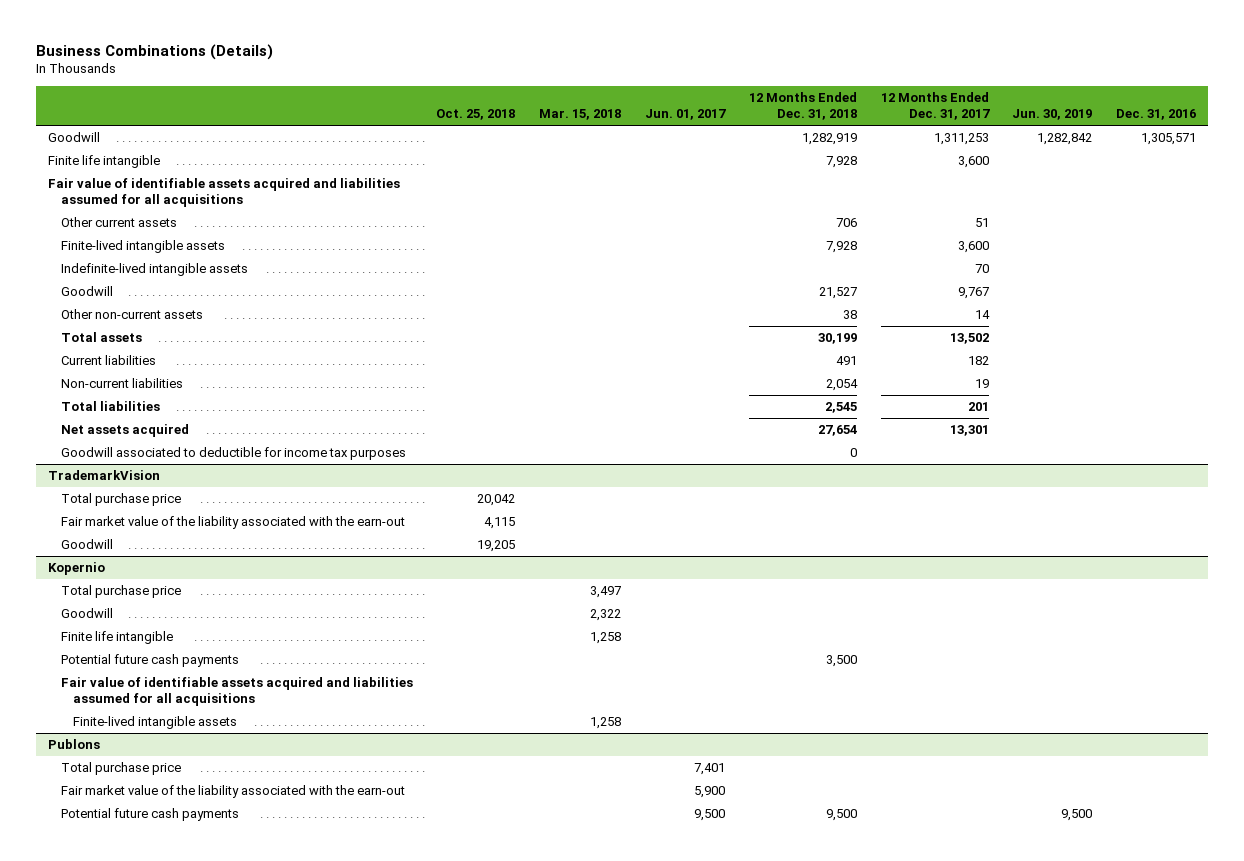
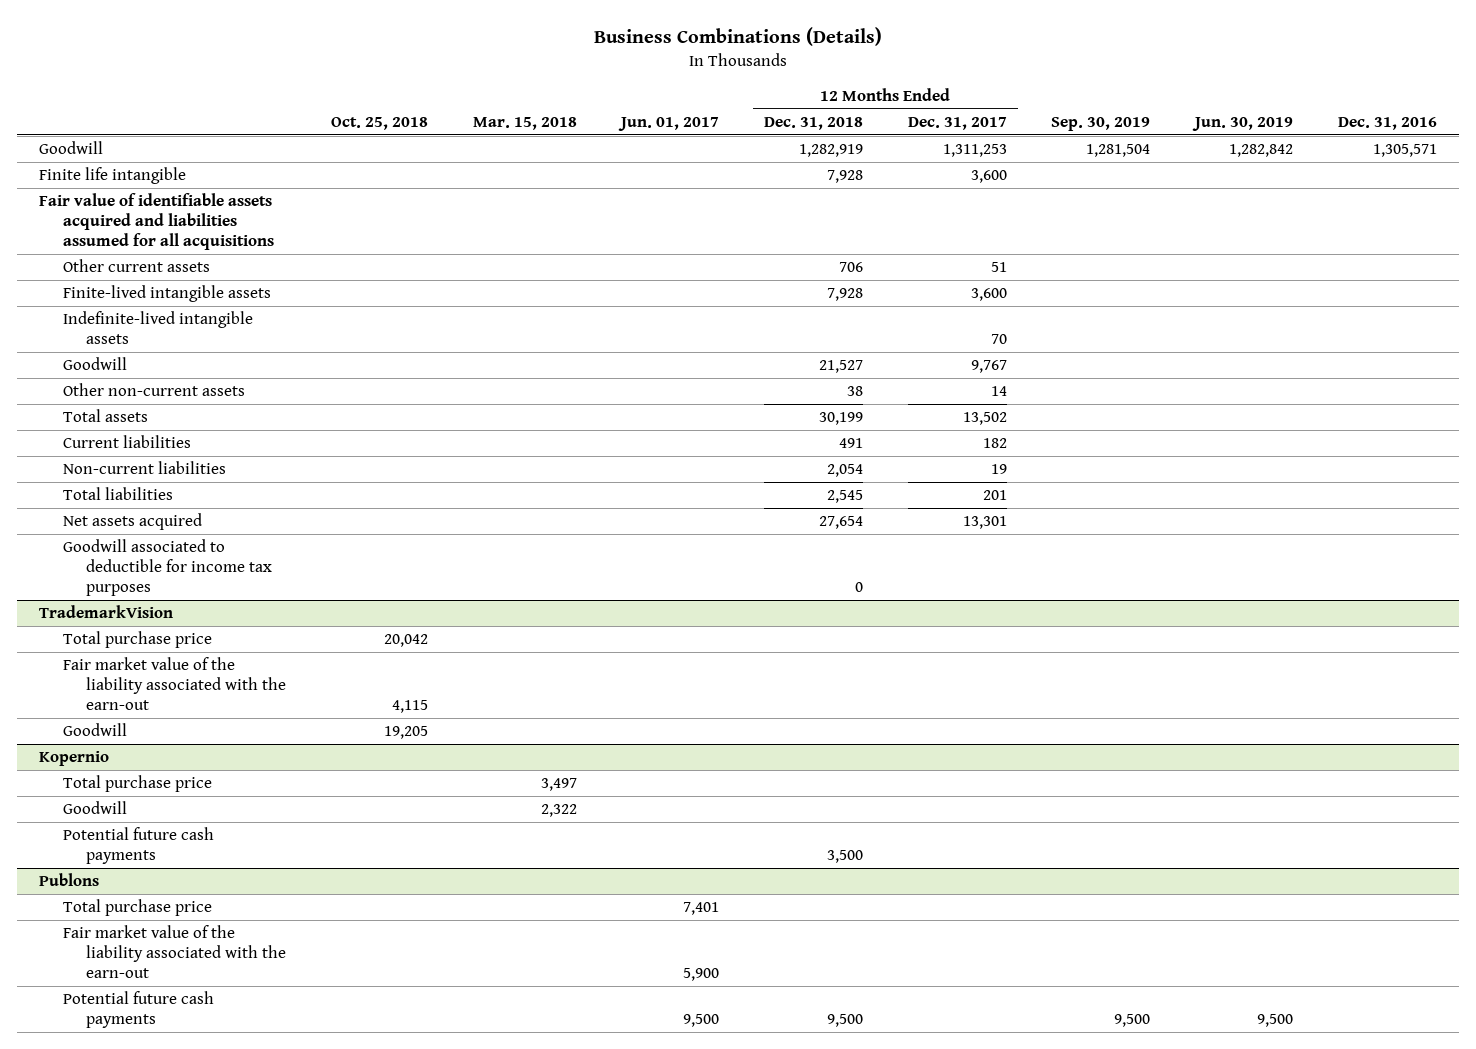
- | Oct. 25, 2018 | Mar. 15, 2018 | Jun. 01, 2017 | 12 Months Ended Dec. 31, 2018 | 12 Months Ended Dec. 31, 2017 | Jun. 30, 2019 | Dec. 31, 2016
+ | Oct. 25, 2018 | Mar. 15, 2018 | Jun. 01, 2017 | 12 Months Ended Dec. 31, 2018 | 12 Months Ended Dec. 31, 2017 | Sep. 30, 2019 | Jun. 30, 2019 | Dec. 31, 2016
@ Kopernio
- Finite life intangible | | 1,258 | | | | |
- Fair value of identifiable assets acquired and liabilities assumed for all acquisitions
- Finite-lived intangible assets | | 1,258 | | | | |

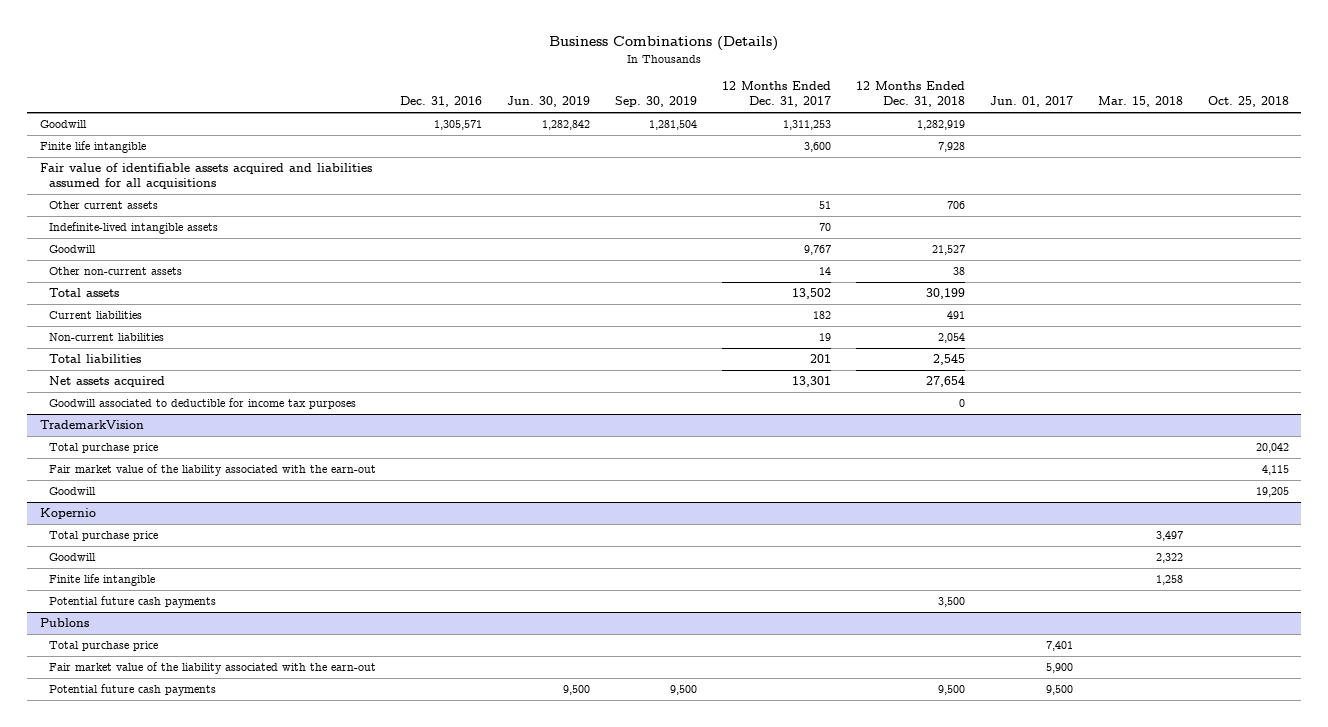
- | Oct. 25, 2018 | Mar. 15, 2018 | Jun. 01, 2017 | 12 Months Ended Dec. 31, 2018 | 12 Months Ended Dec. 31, 2017 | Sep. 30, 2019 | Jun. 30, 2019 | Dec. 31, 2016
+ | Dec. 31, 2016 | Jun. 30, 2019 | Sep. 30, 2019 | 12 Months Ended Dec. 31, 2017 | 12 Months Ended Dec. 31, 2018 | Jun. 01, 2017 | Mar. 15, 2018 | Oct. 25, 2018
- Finite-lived intangible assets | | | | 7,928 | 3,600 | | |
@ Kopernio
+ Finite life intangible | | | | | | | 1,258 |

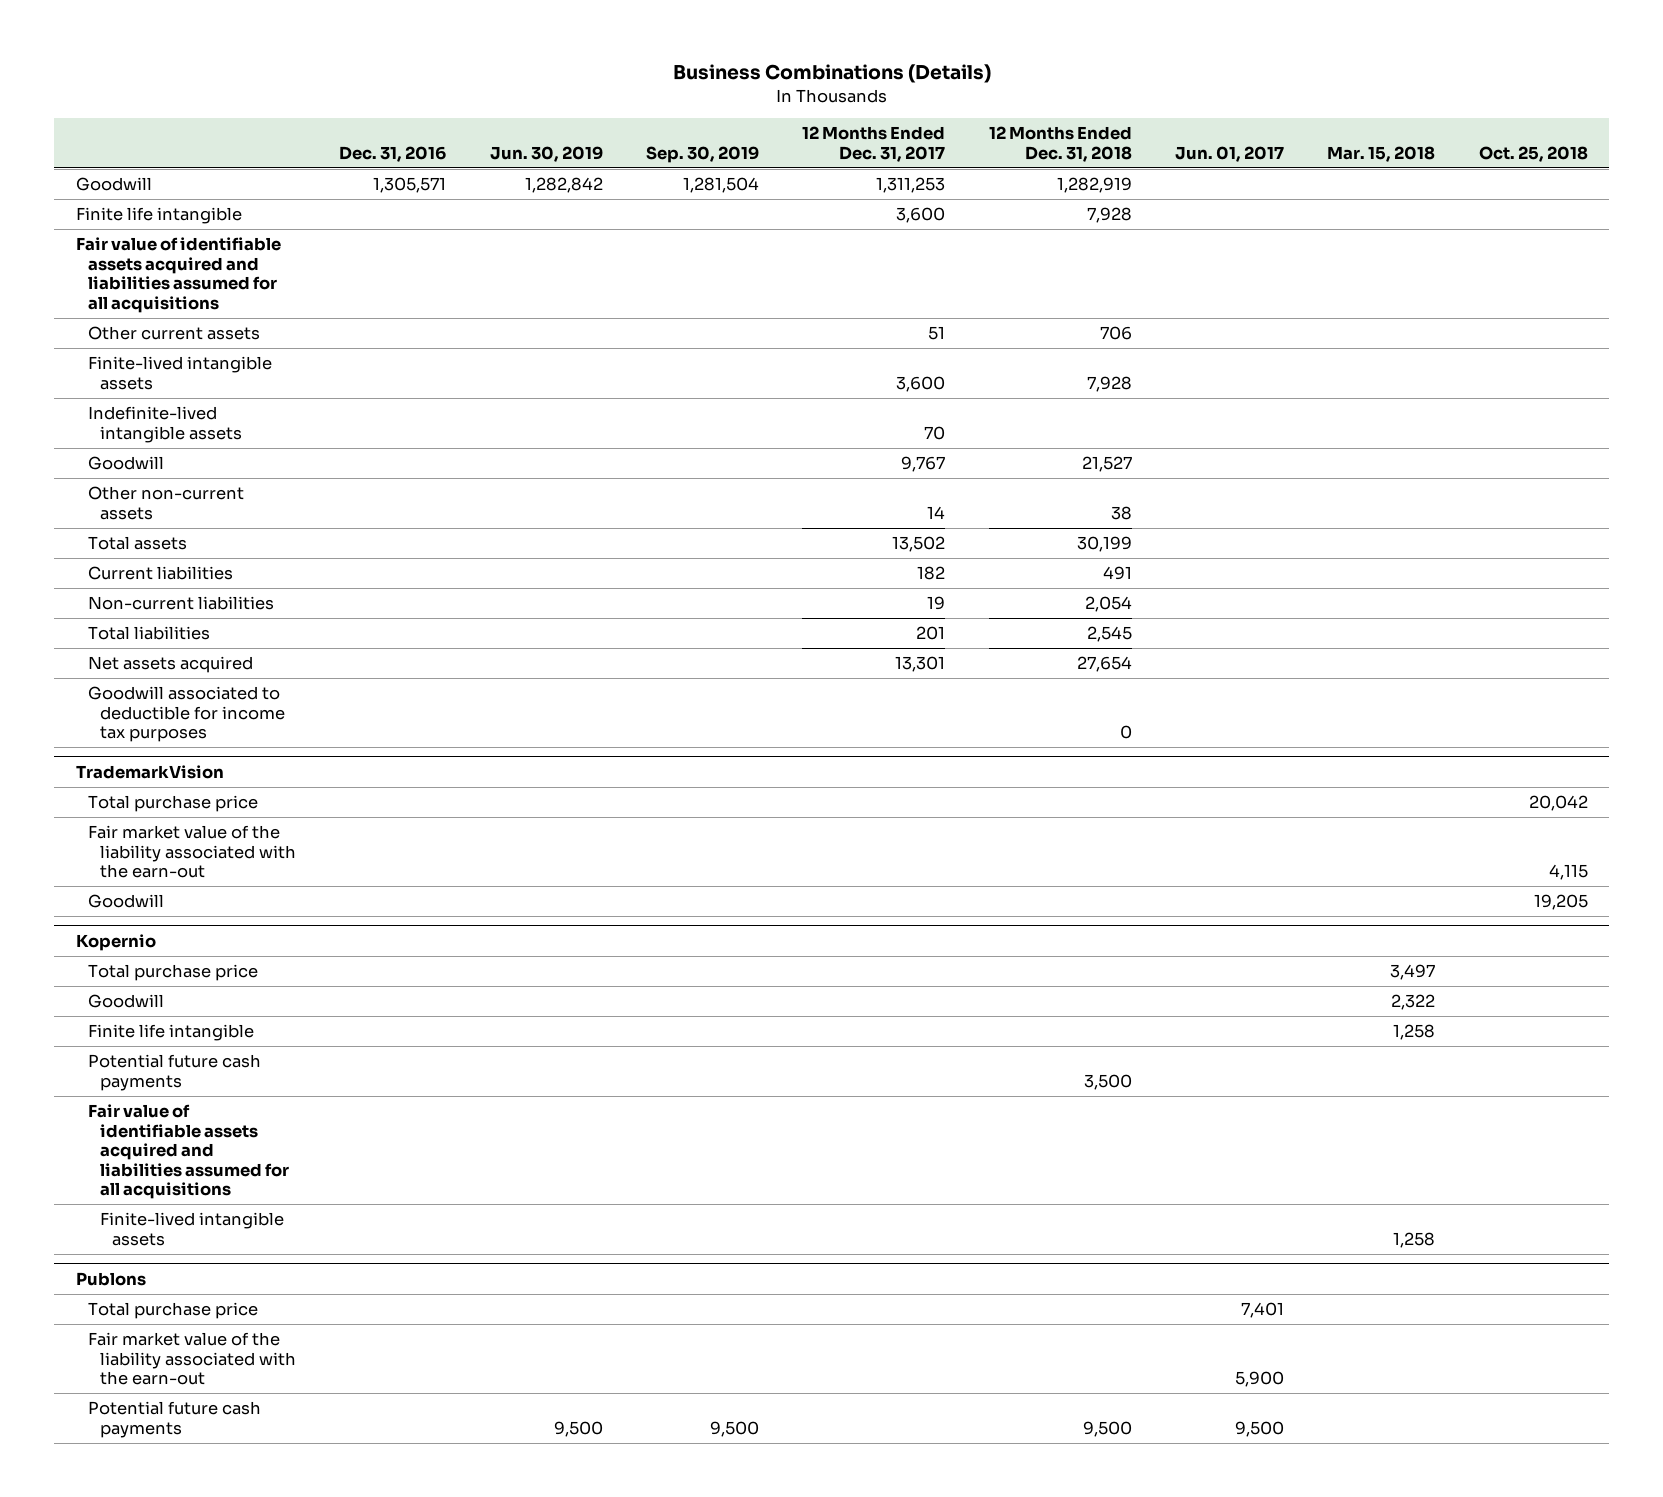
+ Finite-lived intangible assets | | | | 3,600 | 7,928 | | |
@ Kopernio
+ Fair value of identifiable assets acquired and liabilities assumed for all acquisitions
+ Finite-lived intangible assets | | | | | | | 1,258 |

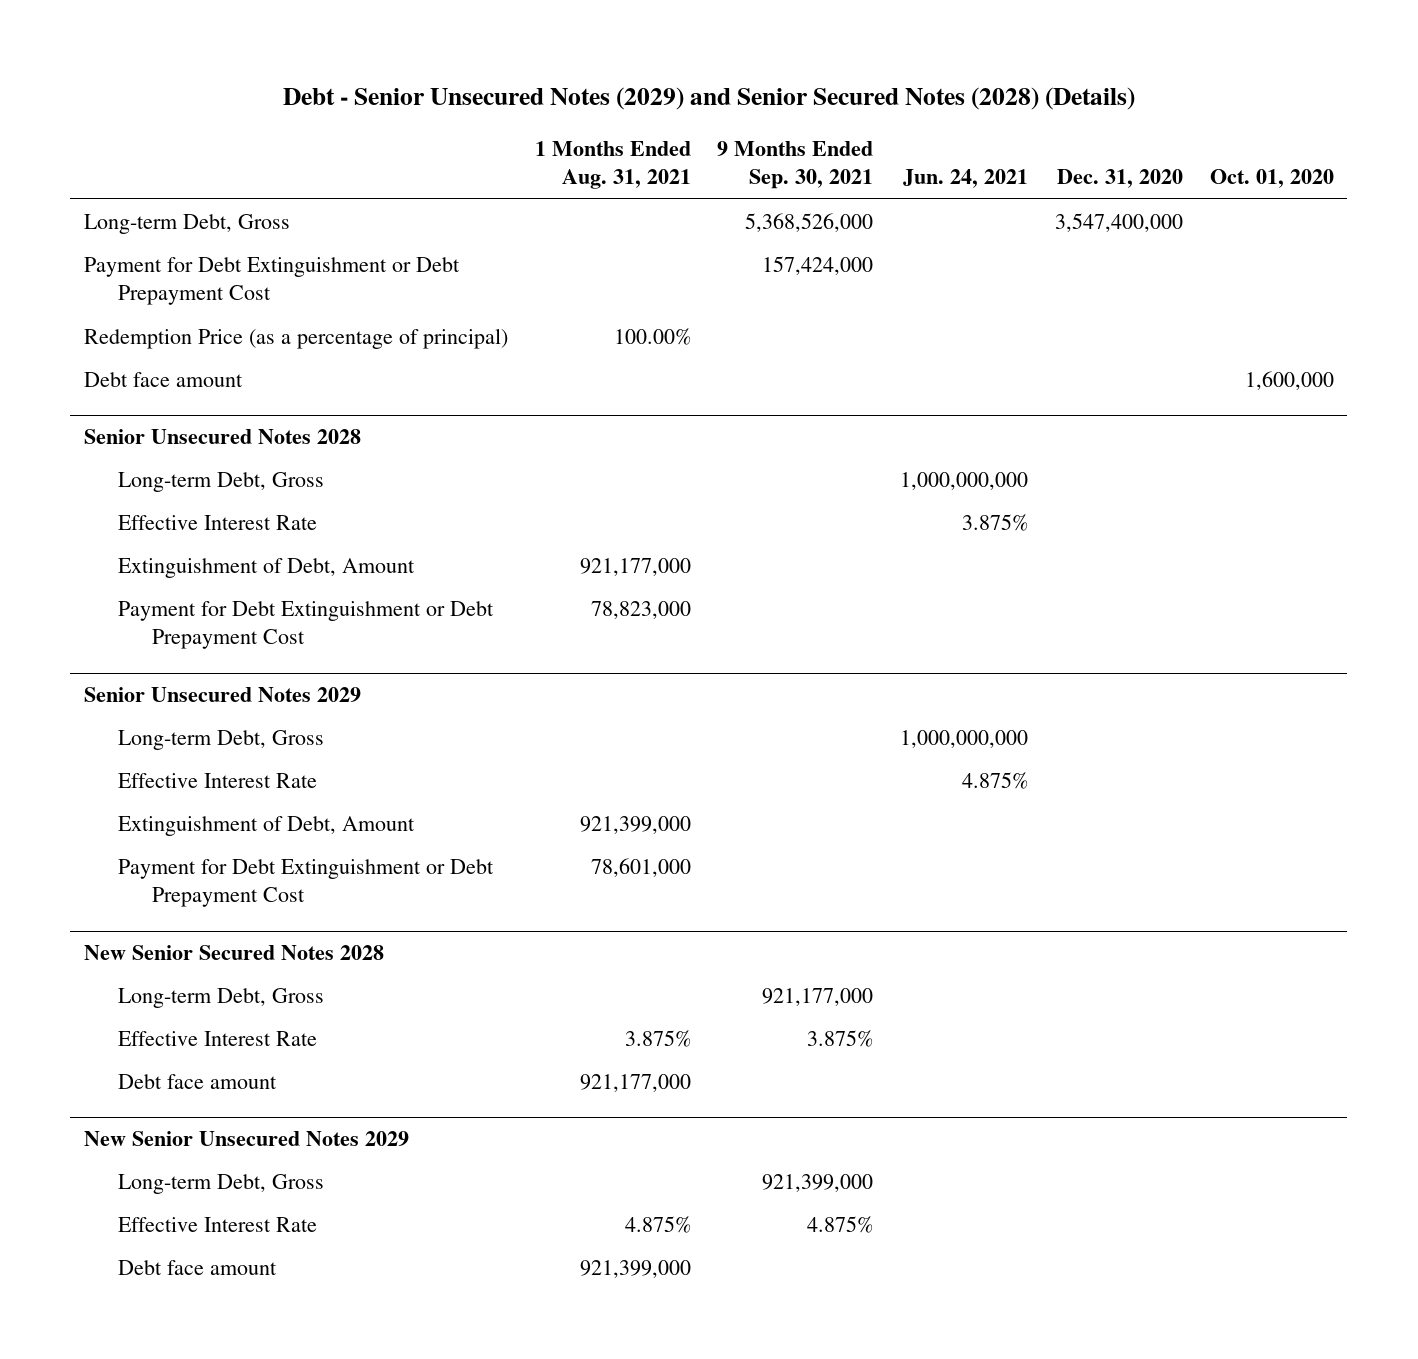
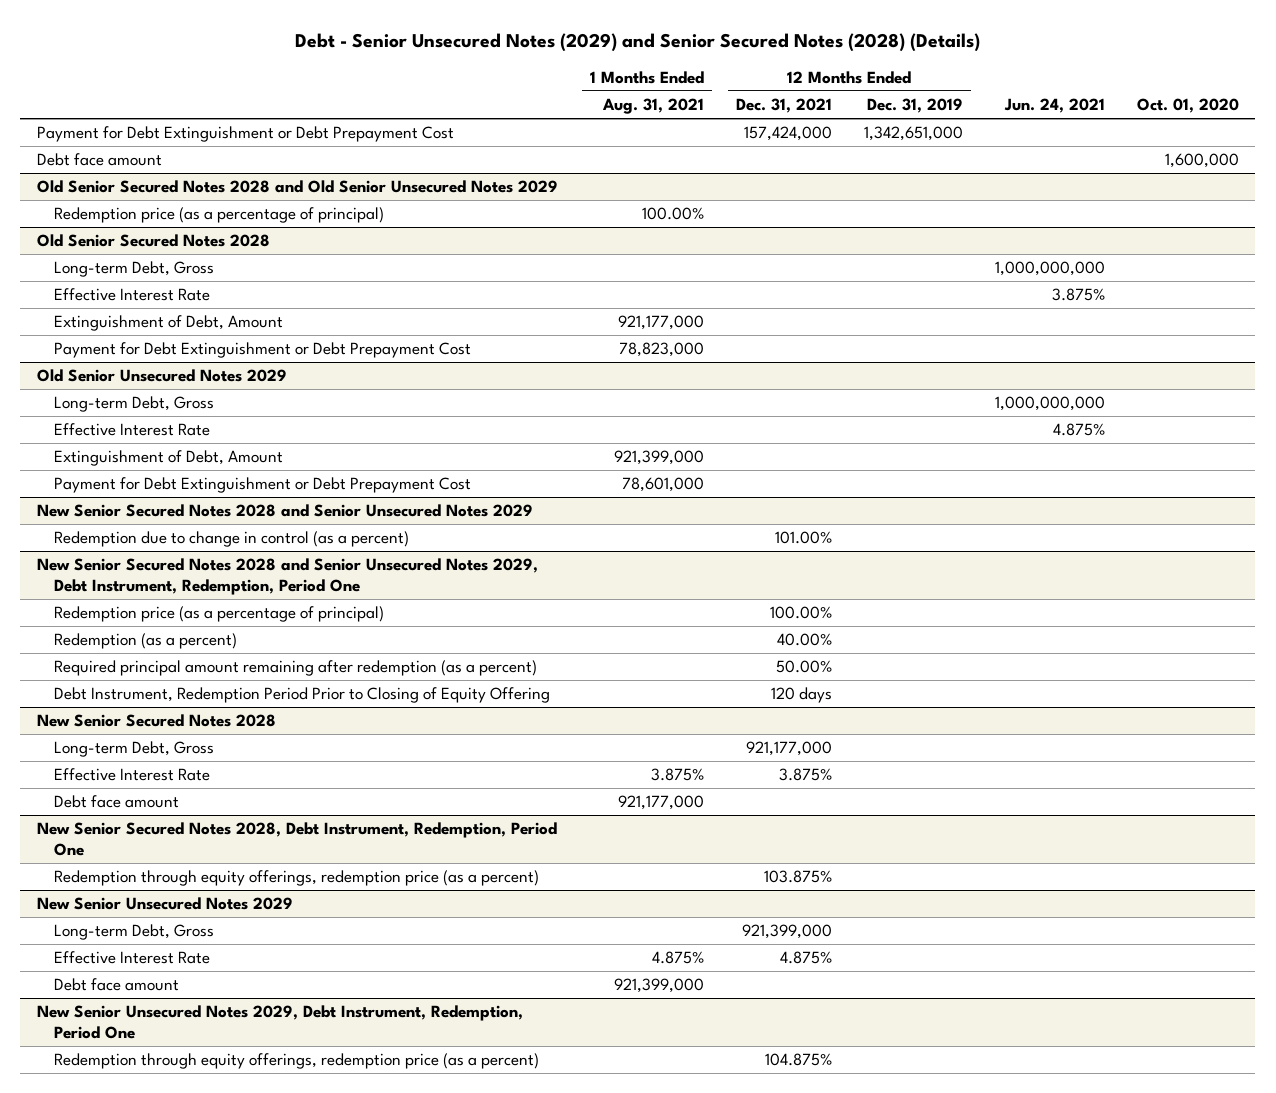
- | 1 Months Ended Aug. 31, 2021 | 9 Months Ended Sep. 30, 2021 | Jun. 24, 2021 | Dec. 31, 2020 | Oct. 01, 2020
+ | 1 Months Ended Aug. 31, 2021 | 12 Months Ended Dec. 31, 2021 | 12 Months Ended Dec. 31, 2019 | Jun. 24, 2021 | Oct. 01, 2020
- Long-term Debt, Gross | | 5,368,526,000 | | 3,547,400,000 |
- Redemption Price (as a percentage of principal) | 100.00% | | | |
- Senior Unsecured Notes 2028
+ Old Senior Secured Notes 2028 and Old Senior Unsecured Notes 2029
+ Redemption price (as a percentage of principal) | 100.00% | | | |
+ Old Senior Secured Notes 2028
- Senior Unsecured Notes 2029
+ Old Senior Unsecured Notes 2029
+ New Senior Secured Notes 2028 and Senior Unsecured Notes 2029
+ Redemption due to change in control (as a percent) | | 101.00% | | |
+ New Senior Secured Notes 2028 and Senior Unsecured Notes 2029, Debt Instrument, Redemption, Period One
+ Redemption price (as a percentage of principal) | | 100.00% | | |
+ Redemption (as a percent) | | 40.00% | | |
+ Required principal amount remaining after redemption (as a percent) | | 50.00% | | |
+ Debt Instrument, Redemption Period Prior to Closing of Equity Offering | | 120 days | | |
+ New Senior Secured Notes 2028, Debt Instrument, Redemption, Period One
+ Redemption through equity offerings, redemption price (as a percent) | | 103.875% | | |
+ New Senior Unsecured Notes 2029, Debt Instrument, Redemption, Period One
+ Redemption through equity offerings, redemption price (as a percent) | | 104.875% | | |

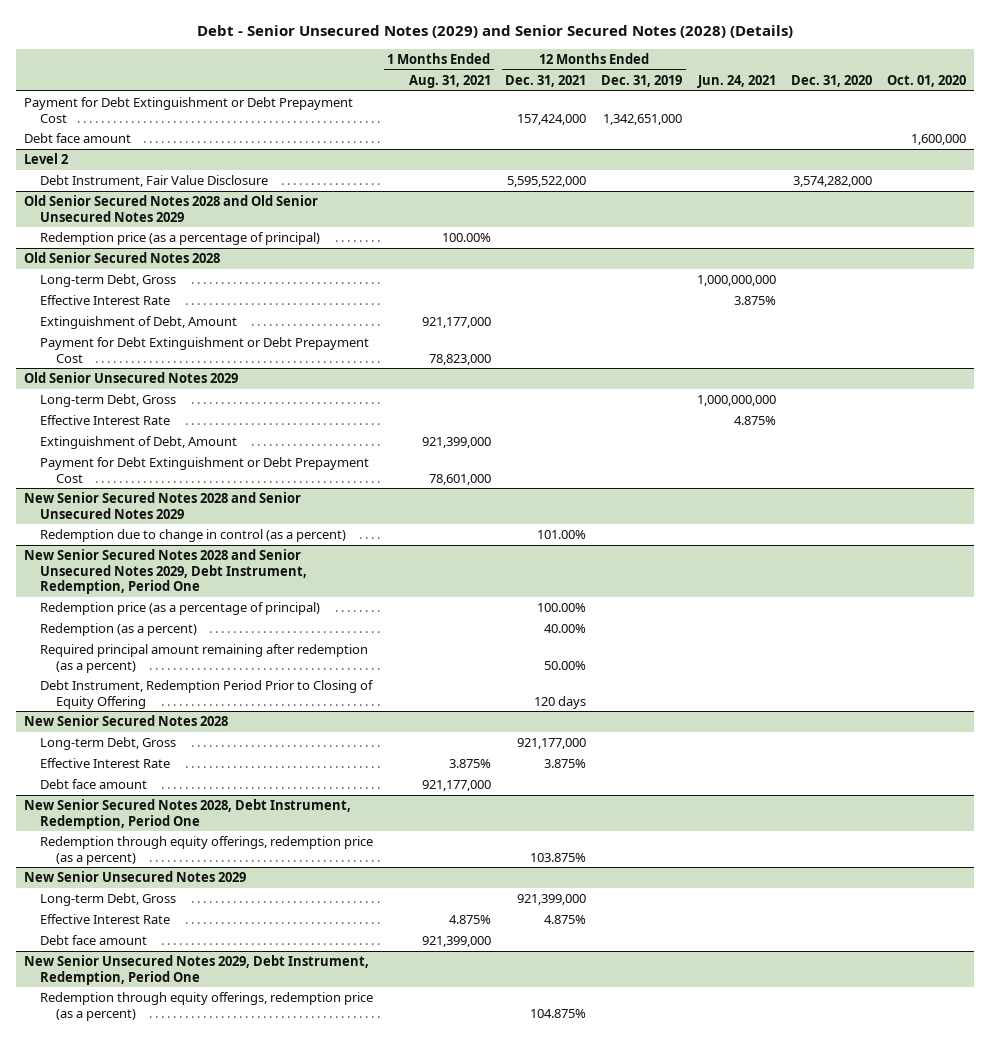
- | 1 Months Ended Aug. 31, 2021 | 12 Months Ended Dec. 31, 2021 | 12 Months Ended Dec. 31, 2019 | Jun. 24, 2021 | Oct. 01, 2020
+ | 1 Months Ended Aug. 31, 2021 | 12 Months Ended Dec. 31, 2021 | 12 Months Ended Dec. 31, 2019 | Jun. 24, 2021 | Dec. 31, 2020 | Oct. 01, 2020
+ Level 2
+ Debt Instrument, Fair Value Disclosure | | 5,595,522,000 | | | 3,574,282,000 |

